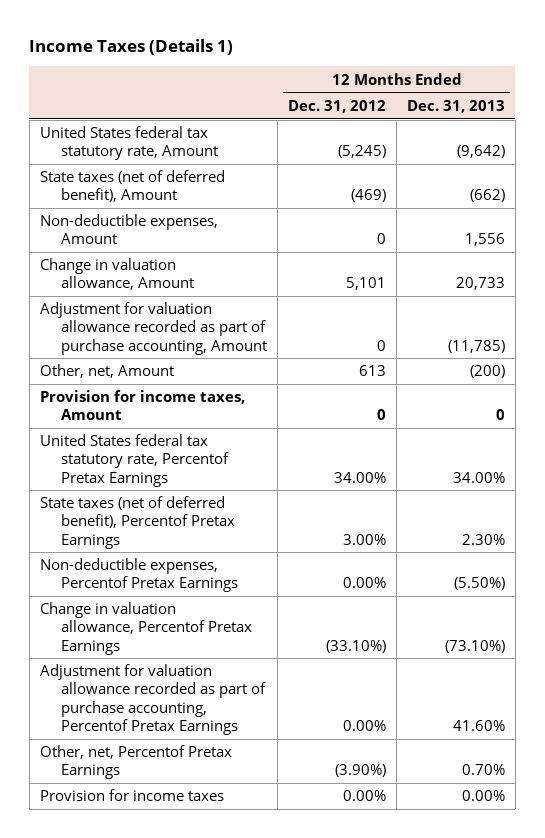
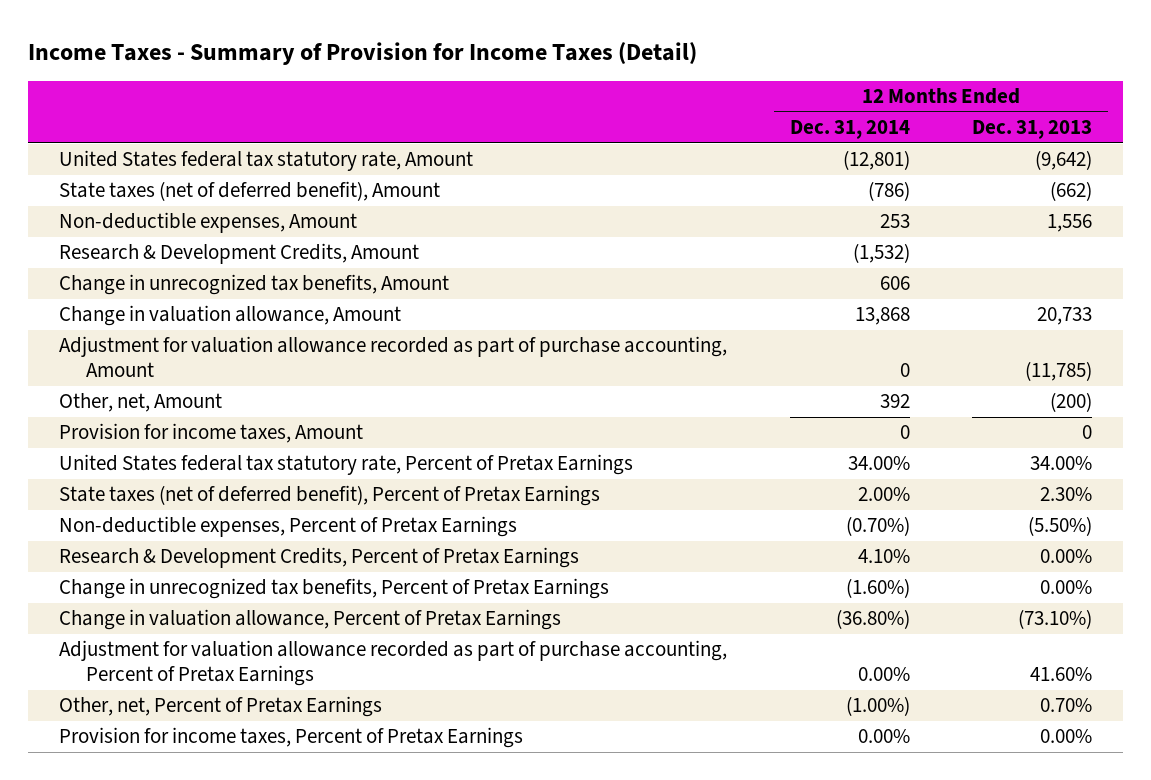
- Income Taxes (Details 1)
+ Income Taxes - Summary of Provision for Income Taxes (Detail)
- | 12 Months Ended Dec. 31, 2012 | 12 Months Ended Dec. 31, 2013
+ | 12 Months Ended Dec. 31, 2014 | 12 Months Ended Dec. 31, 2013
+ Research & Development Credits, Amount | (1,532) |
+ Change in unrecognized tax benefits, Amount | 606 |
- United States federal tax statutory rate, Percentof Pretax Earnings | 34.00% | 34.00%
- State taxes (net of deferred benefit), Percentof Pretax Earnings | 3.00% | 2.30%
- Non-deductible expenses, Percentof Pretax Earnings | 0.00% | (5.50%)
- Change in valuation allowance, Percentof Pretax Earnings | (33.10%) | (73.10%)
- Adjustment for valuation allowance recorded as part of purchase accounting, Percentof Pretax Earnings | 0.00% | 41.60%
- Other, net, Percentof Pretax Earnings | (3.90%) | 0.70%
- Provision for income taxes | 0.00% | 0.00%
+ United States federal tax statutory rate, Percent of Pretax Earnings | 34.00% | 34.00%
+ State taxes (net of deferred benefit), Percent of Pretax Earnings | 2.00% | 2.30%
+ Non-deductible expenses, Percent of Pretax Earnings | (0.70%) | (5.50%)
+ Research & Development Credits, Percent of Pretax Earnings | 4.10% | 0.00%
+ Change in unrecognized tax benefits, Percent of Pretax Earnings | (1.60%) | 0.00%
+ Change in valuation allowance, Percent of Pretax Earnings | (36.80%) | (73.10%)
+ Adjustment for valuation allowance recorded as part of purchase accounting, Percent of Pretax Earnings | 0.00% | 41.60%
+ Other, net, Percent of Pretax Earnings | (1.00%) | 0.70%
+ Provision for income taxes, Percent of Pretax Earnings | 0.00% | 0.00%

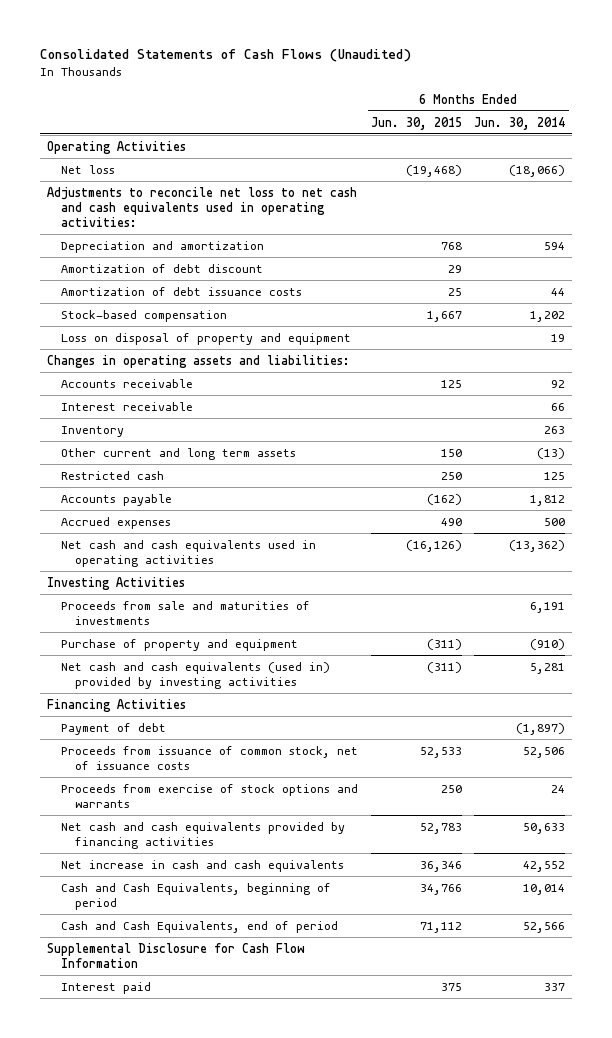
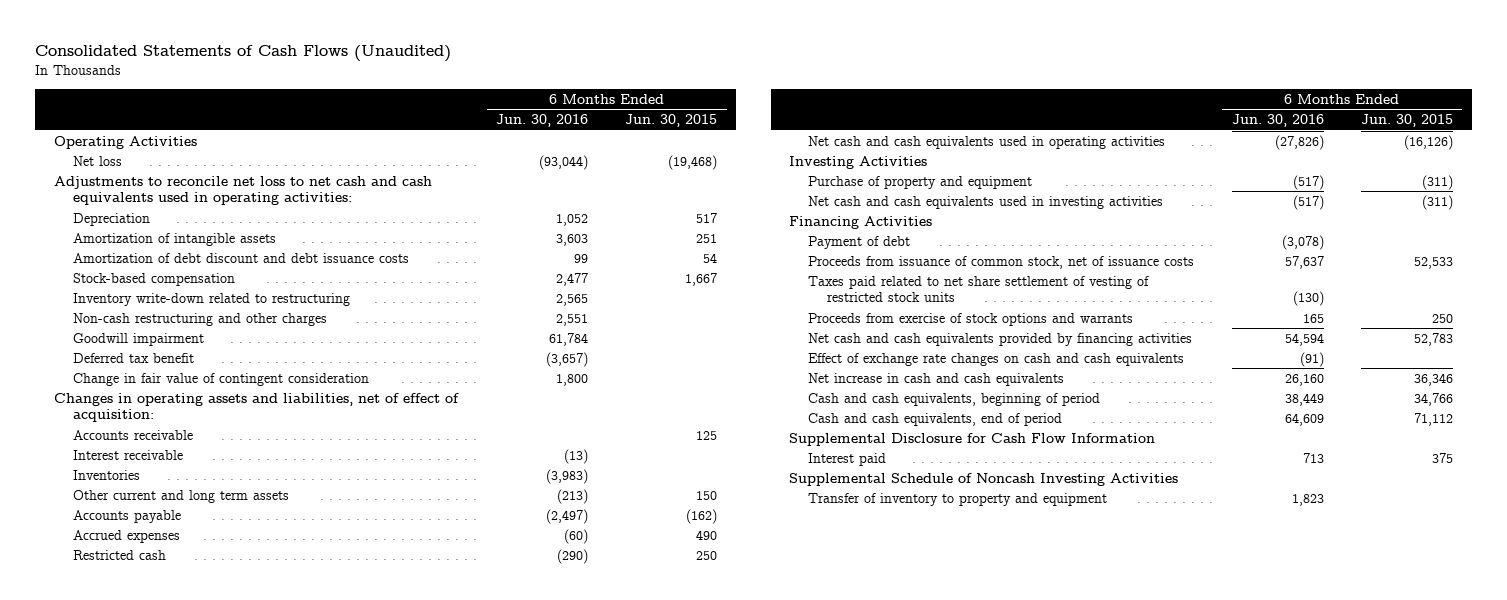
- | 6 Months Ended Jun. 30, 2015 | 6 Months Ended Jun. 30, 2014
+ | 6 Months Ended Jun. 30, 2016 | 6 Months Ended Jun. 30, 2015
- Depreciation and amortization | 768 | 594
- Amortization of debt discount | 29 |
- Amortization of debt issuance costs | 25 | 44
+ Depreciation | 1,052 | 517
+ Amortization of intangible assets | 3,603 | 251
+ Amortization of debt discount and debt issuance costs | 99 | 54
- Loss on disposal of property and equipment | | 19
- Changes in operating assets and liabilities:
+ Inventory write-down related to restructuring | 2,565 |
+ Non-cash restructuring and other charges | 2,551 |
+ Goodwill impairment | 61,784 |
+ Deferred tax benefit | (3,657) |
+ Change in fair value of contingent consideration | 1,800 |
+ Changes in operating assets and liabilities, net of effect of acquisition:
- Inventory | | 263
+ Inventories | (3,983) |
moved down: Restricted cash | (290) | 250
- Proceeds from sale and maturities of investments | | 6,191
- Net cash and cash equivalents (used in) provided by investing activities | (311) | 5,281
+ Net cash and cash equivalents used in investing activities | (517) | (311)
+ Taxes paid related to net share settlement of vesting of restricted stock units | (130) |
+ Effect of exchange rate changes on cash and cash equivalents | (91) |
- Cash and Cash Equivalents, beginning of period | 34,766 | 10,014
- Cash and Cash Equivalents, end of period | 71,112 | 52,566
+ Cash and cash equivalents, beginning of period | 38,449 | 34,766
+ Cash and cash equivalents, end of period | 64,609 | 71,112
+ Supplemental Schedule of Noncash Investing Activities
+ Transfer of inventory to property and equipment | 1,823 |

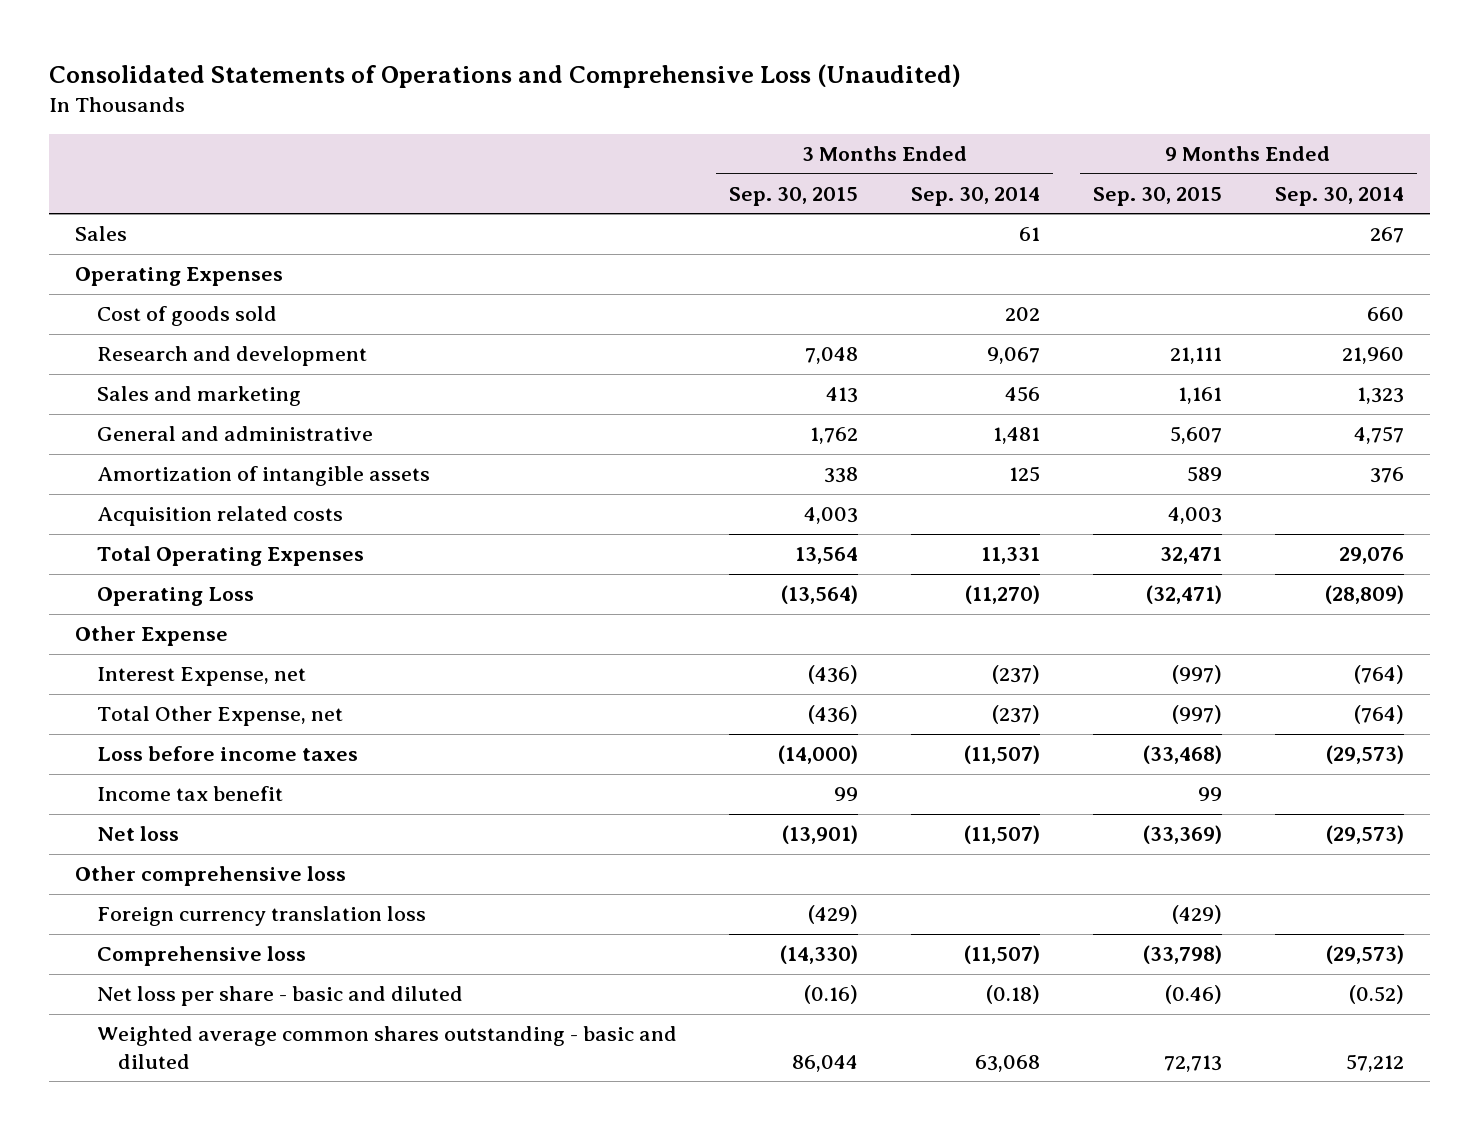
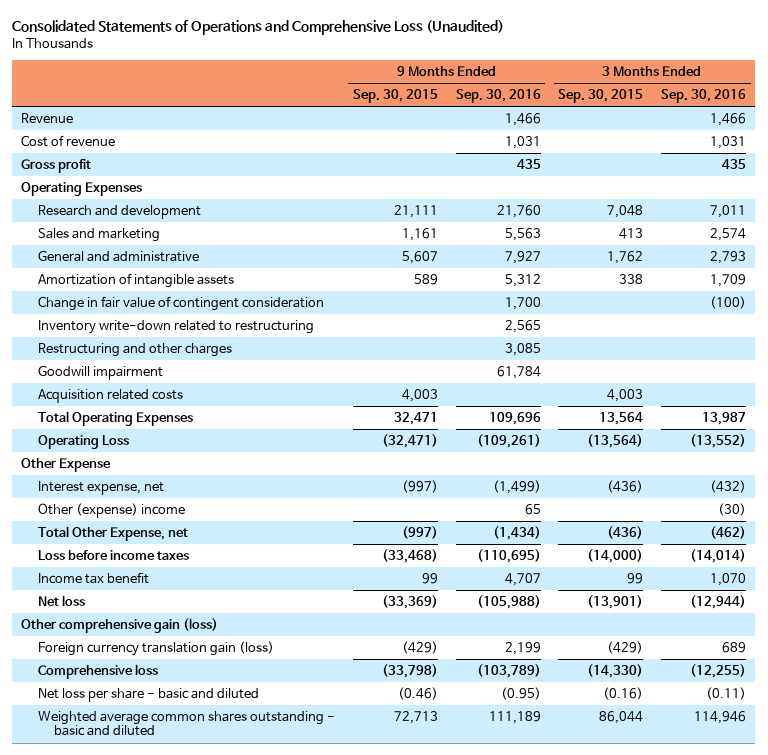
- | 3 Months Ended Sep. 30, 2015 | 3 Months Ended Sep. 30, 2014 | 9 Months Ended Sep. 30, 2015 | 9 Months Ended Sep. 30, 2014
+ | 9 Months Ended Sep. 30, 2015 | 9 Months Ended Sep. 30, 2016 | 3 Months Ended Sep. 30, 2015 | 3 Months Ended Sep. 30, 2016
- Sales | | 61 | | 267
+ Revenue | | 1,466 | | 1,466
+ Cost of revenue | | 1,031 | | 1,031
+ Gross profit | | 435 | | 435
- Cost of goods sold | | 202 | | 660
+ Change in fair value of contingent consideration | | 1,700 | | (100)
+ Inventory write-down related to restructuring | | 2,565 | |
+ Restructuring and other charges | | 3,085 | |
+ Goodwill impairment | | 61,784 | |
- Interest Expense, net | (436) | (237) | (997) | (764)
+ Interest expense, net | (997) | (1,499) | (436) | (432)
+ Other (expense) income | | 65 | | (30)
- Other comprehensive loss
- Foreign currency translation loss | (429) | | (429) |
+ Other comprehensive gain (loss)
+ Foreign currency translation gain (loss) | (429) | 2,199 | (429) | 689

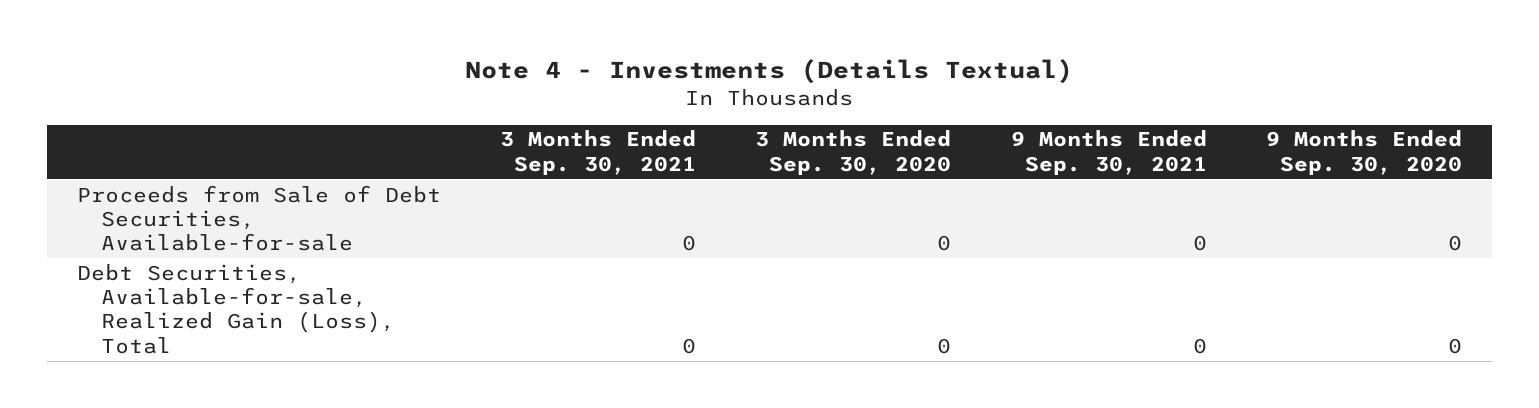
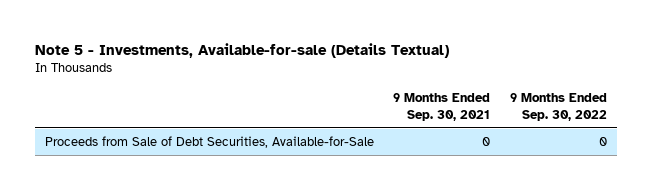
- Note 4 - Investments (Details Textual)
+ Note 5 - Investments, Available-for-sale (Details Textual)
- | 3 Months Ended Sep. 30, 2021 | 3 Months Ended Sep. 30, 2020 | 9 Months Ended Sep. 30, 2021 | 9 Months Ended Sep. 30, 2020
+ | 9 Months Ended Sep. 30, 2021 | 9 Months Ended Sep. 30, 2022
- Proceeds from Sale of Debt Securities, Available-for-sale | 0 | 0 | 0 | 0
- Debt Securities, Available-for-sale, Realized Gain (Loss), Total | 0 | 0 | 0 | 0
+ Proceeds from Sale of Debt Securities, Available-for-Sale | 0 | 0

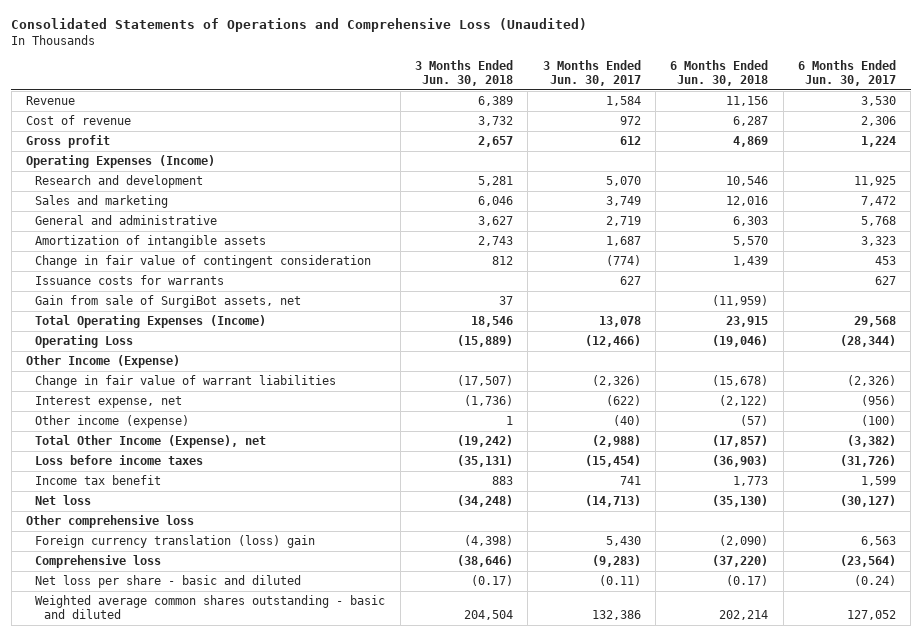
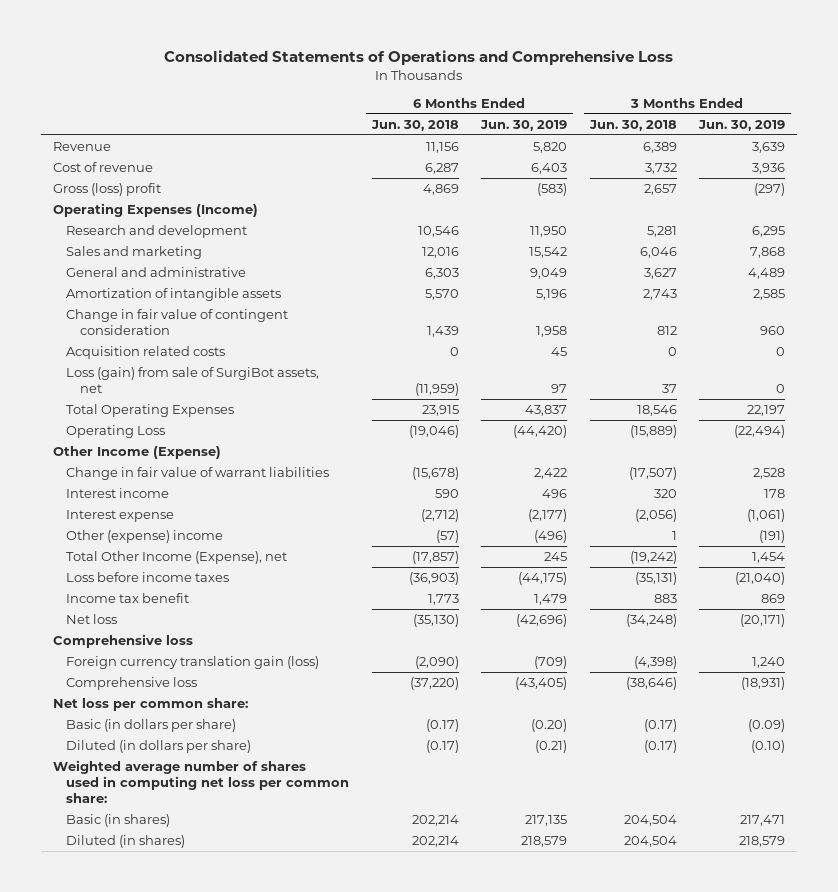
- Consolidated Statements of Operations and Comprehensive Loss (Unaudited)
+ Consolidated Statements of Operations and Comprehensive Loss
- | 3 Months Ended Jun. 30, 2018 | 3 Months Ended Jun. 30, 2017 | 6 Months Ended Jun. 30, 2018 | 6 Months Ended Jun. 30, 2017
+ | 6 Months Ended Jun. 30, 2018 | 6 Months Ended Jun. 30, 2019 | 3 Months Ended Jun. 30, 2018 | 3 Months Ended Jun. 30, 2019
- Gross profit | 2,657 | 612 | 4,869 | 1,224
+ Gross (loss) profit | 4,869 | (583) | 2,657 | (297)
- Issuance costs for warrants | | 627 | | 627
- Gain from sale of SurgiBot assets, net | 37 | | (11,959) |
- Total Operating Expenses (Income) | 18,546 | 13,078 | 23,915 | 29,568
+ Acquisition related costs | 0 | 45 | 0 | 0
+ Loss (gain) from sale of SurgiBot assets, net | (11,959) | 97 | 37 | 0
+ Total Operating Expenses | 23,915 | 43,837 | 18,546 | 22,197
- Interest expense, net | (1,736) | (622) | (2,122) | (956)
- Other income (expense) | 1 | (40) | (57) | (100)
+ Interest income | 590 | 496 | 320 | 178
+ Interest expense | (2,712) | (2,177) | (2,056) | (1,061)
+ Other (expense) income | (57) | (496) | 1 | (191)
- Other comprehensive loss
- Foreign currency translation (loss) gain | (4,398) | 5,430 | (2,090) | 6,563
+ Comprehensive loss
+ Foreign currency translation gain (loss) | (2,090) | (709) | (4,398) | 1,240
- Net loss per share - basic and diluted | (0.17) | (0.11) | (0.17) | (0.24)
- Weighted average common shares outstanding - basic and diluted | 204,504 | 132,386 | 202,214 | 127,052
+ Net loss per common share:
+ Basic (in dollars per share) | (0.17) | (0.20) | (0.17) | (0.09)
+ Diluted (in dollars per share) | (0.17) | (0.21) | (0.17) | (0.10)
+ Weighted average number of shares used in computing net loss per common share:
+ Basic (in shares) | 202,214 | 217,135 | 204,504 | 217,471
+ Diluted (in shares) | 202,214 | 218,579 | 204,504 | 218,579

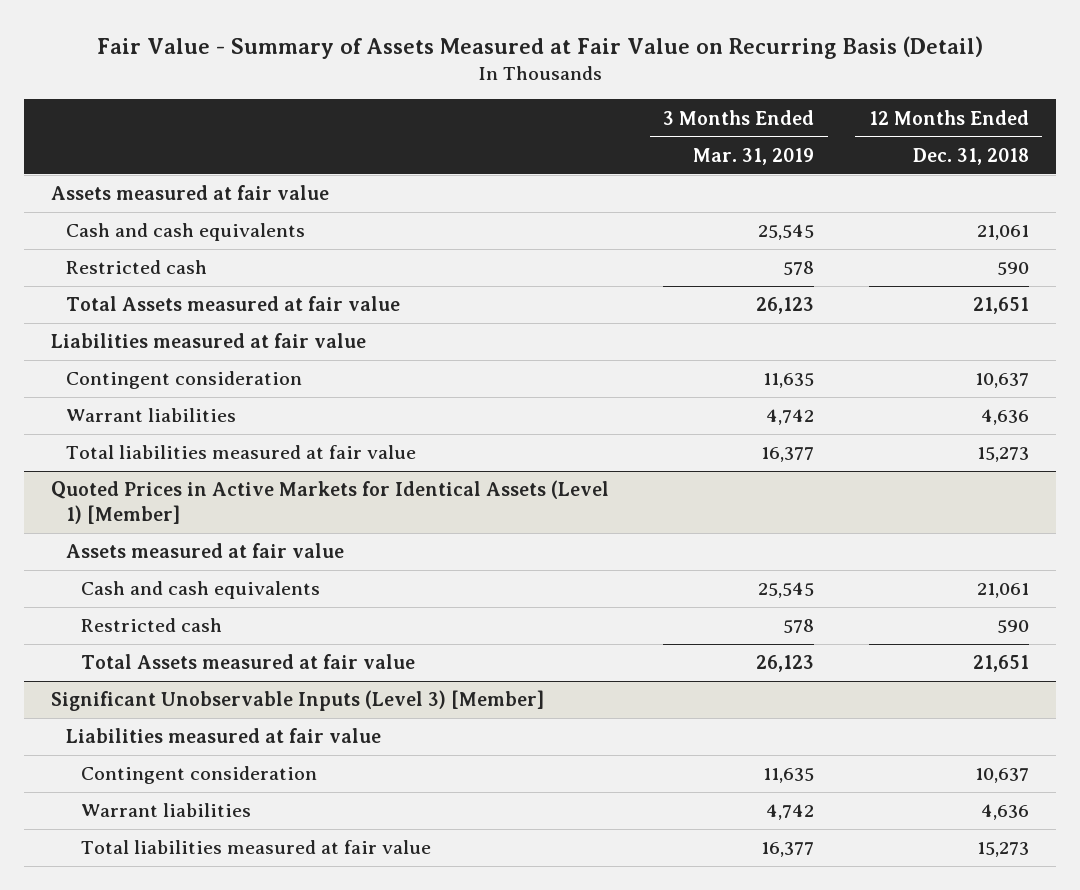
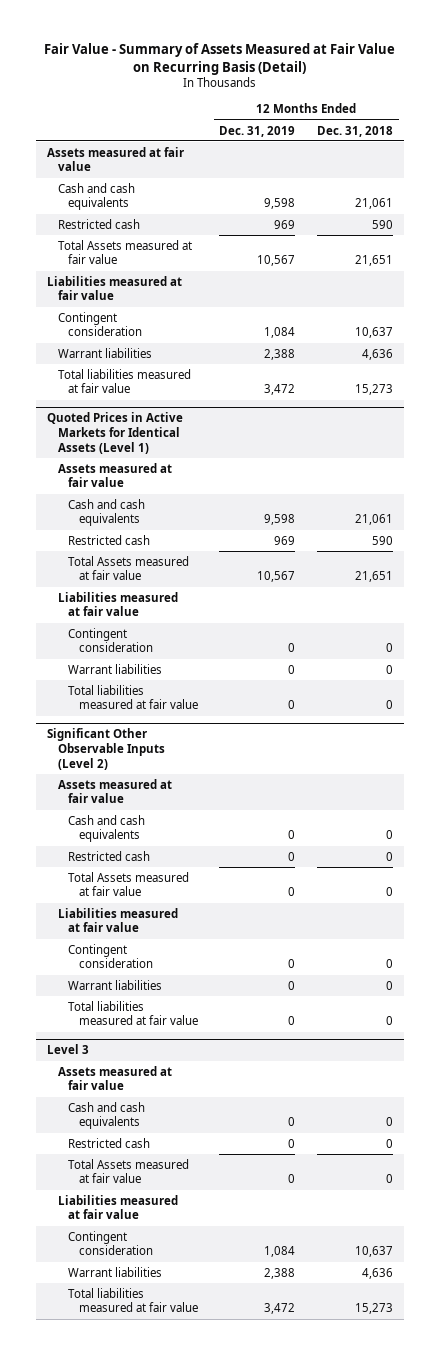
- | 3 Months Ended Mar. 31, 2019 | 12 Months Ended Dec. 31, 2018
+ | 12 Months Ended Dec. 31, 2019 | 12 Months Ended Dec. 31, 2018
- Quoted Prices in Active Markets for Identical Assets (Level 1) [Member]
+ Quoted Prices in Active Markets for Identical Assets (Level 1)
- Significant Unobservable Inputs (Level 3) [Member]
+ Contingent consideration | 0 | 0
+ Warrant liabilities | 0 | 0
+ Total liabilities measured at fair value | 0 | 0
+ Significant Other Observable Inputs (Level 2)
+ Assets measured at fair value
+ Cash and cash equivalents | 0 | 0
+ Restricted cash | 0 | 0
+ Total Assets measured at fair value | 0 | 0
+ Liabilities measured at fair value
+ Contingent consideration | 0 | 0
+ Warrant liabilities | 0 | 0
+ Total liabilities measured at fair value | 0 | 0
+ Level 3
+ Assets measured at fair value
+ Cash and cash equivalents | 0 | 0
+ Restricted cash | 0 | 0
+ Total Assets measured at fair value | 0 | 0
+ Liabilities measured at fair value

